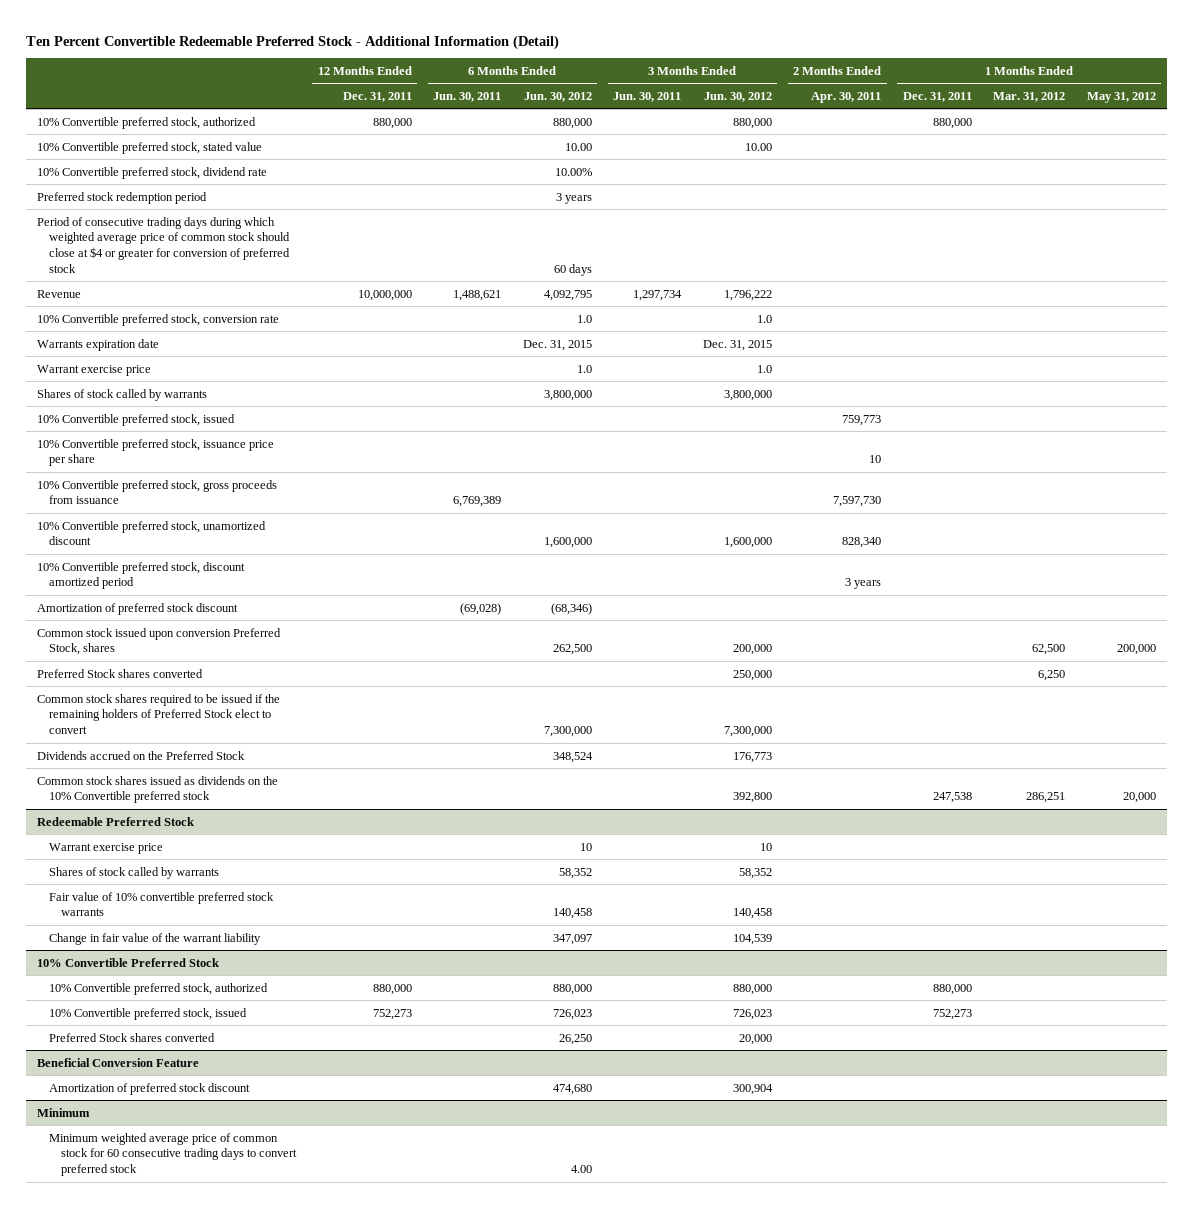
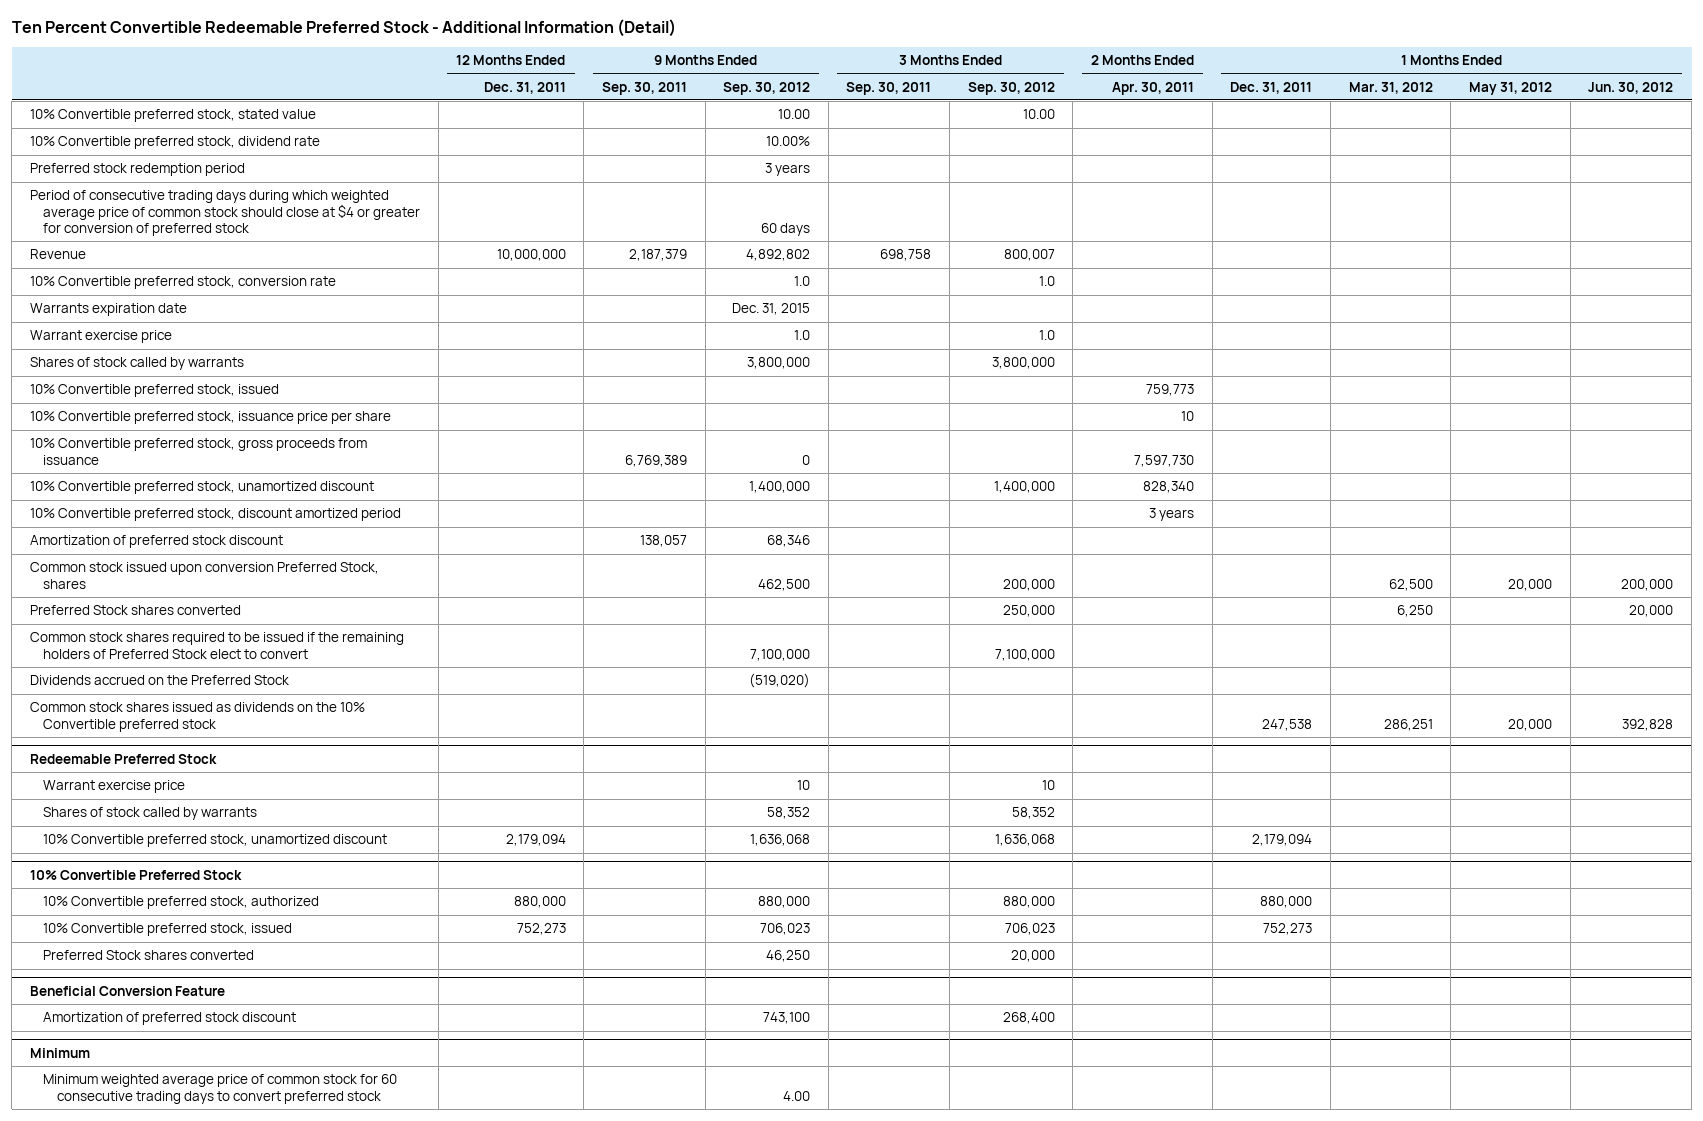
- | 12 Months Ended Dec. 31, 2011 | 6 Months Ended Jun. 30, 2011 | 6 Months Ended Jun. 30, 2012 | 3 Months Ended Jun. 30, 2011 | 3 Months Ended Jun. 30, 2012 | 2 Months Ended Apr. 30, 2011 | 1 Months Ended Dec. 31, 2011 | 1 Months Ended Mar. 31, 2012 | 1 Months Ended May 31, 2012
+ | 12 Months Ended Dec. 31, 2011 | 9 Months Ended Sep. 30, 2011 | 9 Months Ended Sep. 30, 2012 | 3 Months Ended Sep. 30, 2011 | 3 Months Ended Sep. 30, 2012 | 2 Months Ended Apr. 30, 2011 | 1 Months Ended Dec. 31, 2011 | 1 Months Ended Mar. 31, 2012 | 1 Months Ended May 31, 2012 | 1 Months Ended Jun. 30, 2012
- 10% Convertible preferred stock, authorized | 880,000 | | 880,000 | | 880,000 | | 880,000 | |
- Common stock issued upon conversion Preferred Stock, shares | | | 262,500 | | 200,000 | | | 62,500 | 200,000
+ Common stock issued upon conversion Preferred Stock, shares | | | 462,500 | | 200,000 | | | 62,500 | 20,000 | 200,000
@ Redeemable Preferred Stock
- Fair value of 10% convertible preferred stock warrants | | | 140,458 | | 140,458 | | | |
- Change in fair value of the warrant liability | | | 347,097 | | 104,539 | | | |
+ 10% Convertible preferred stock, unamortized discount | 2,179,094 | | 1,636,068 | | 1,636,068 | | 2,179,094 | | |

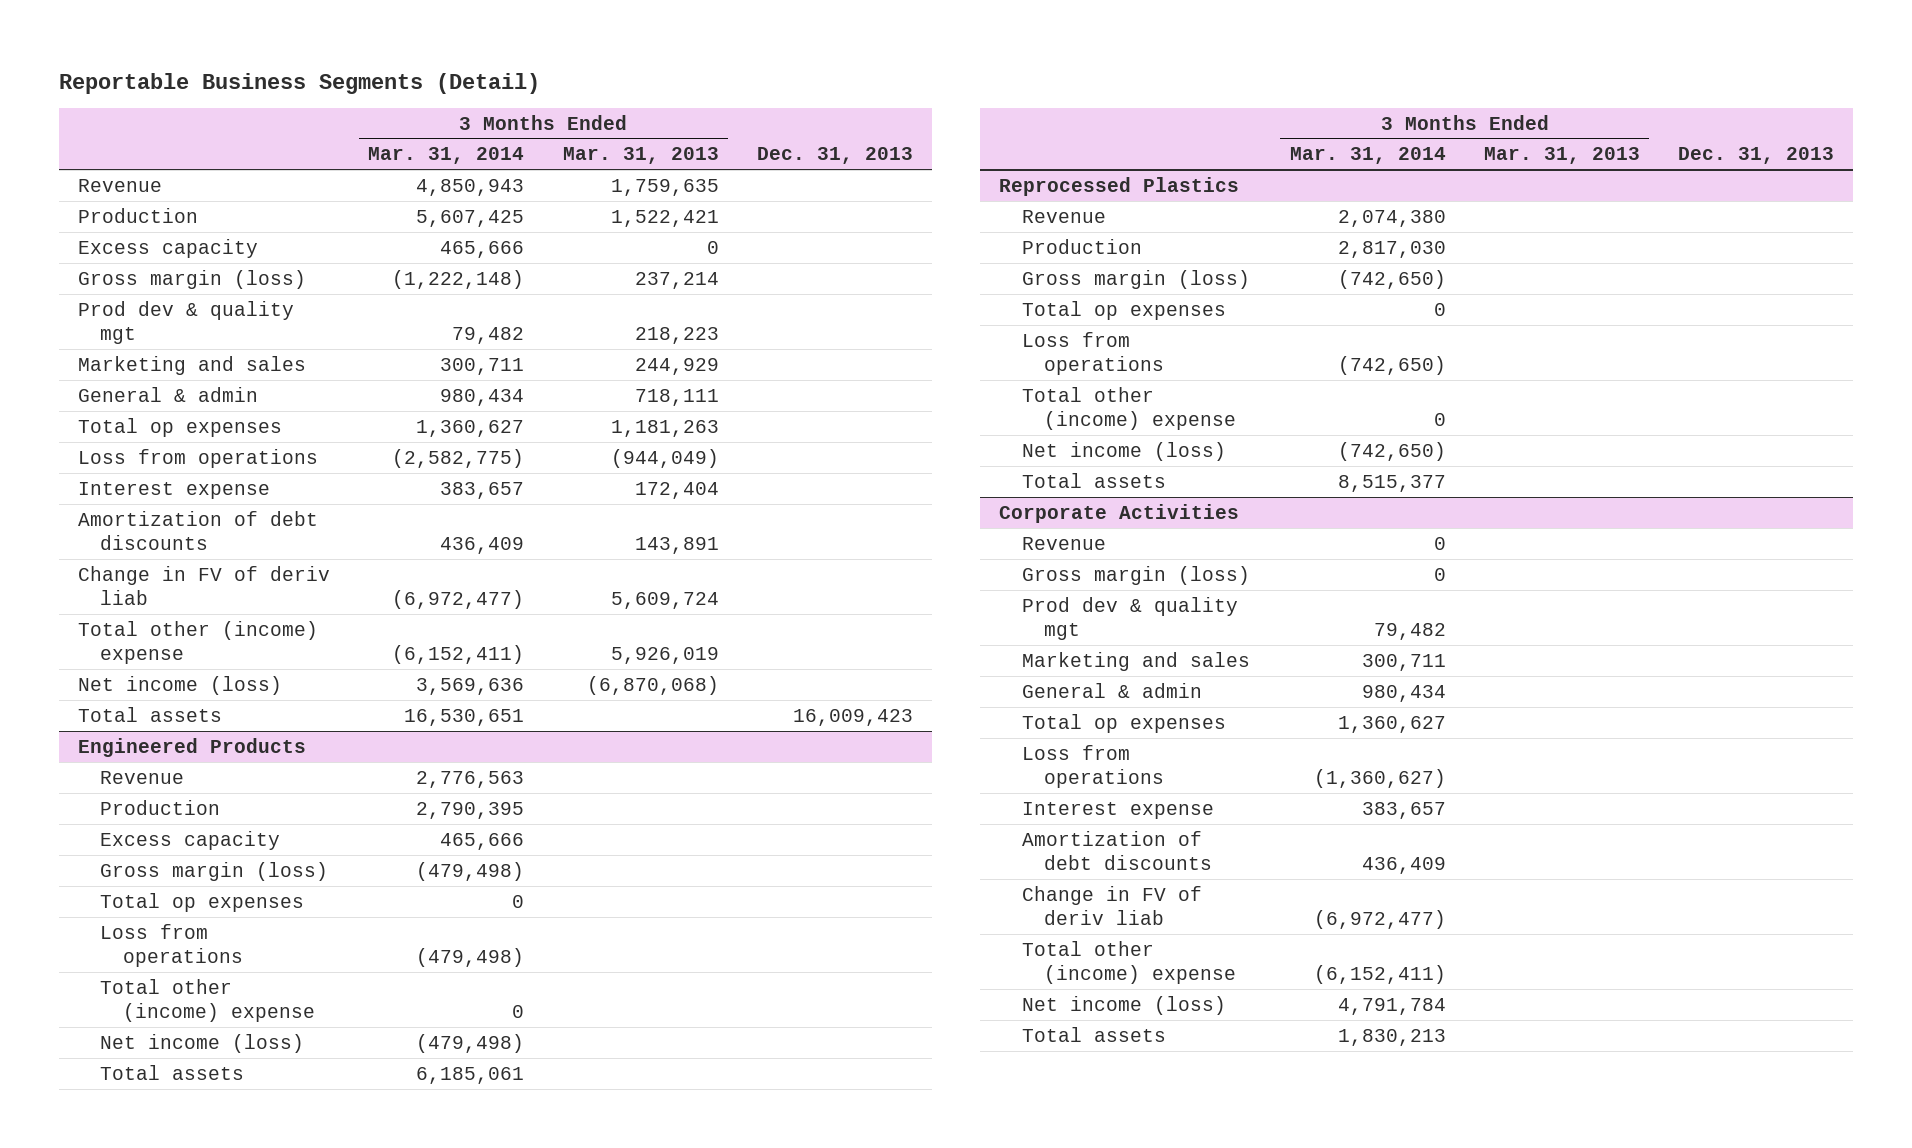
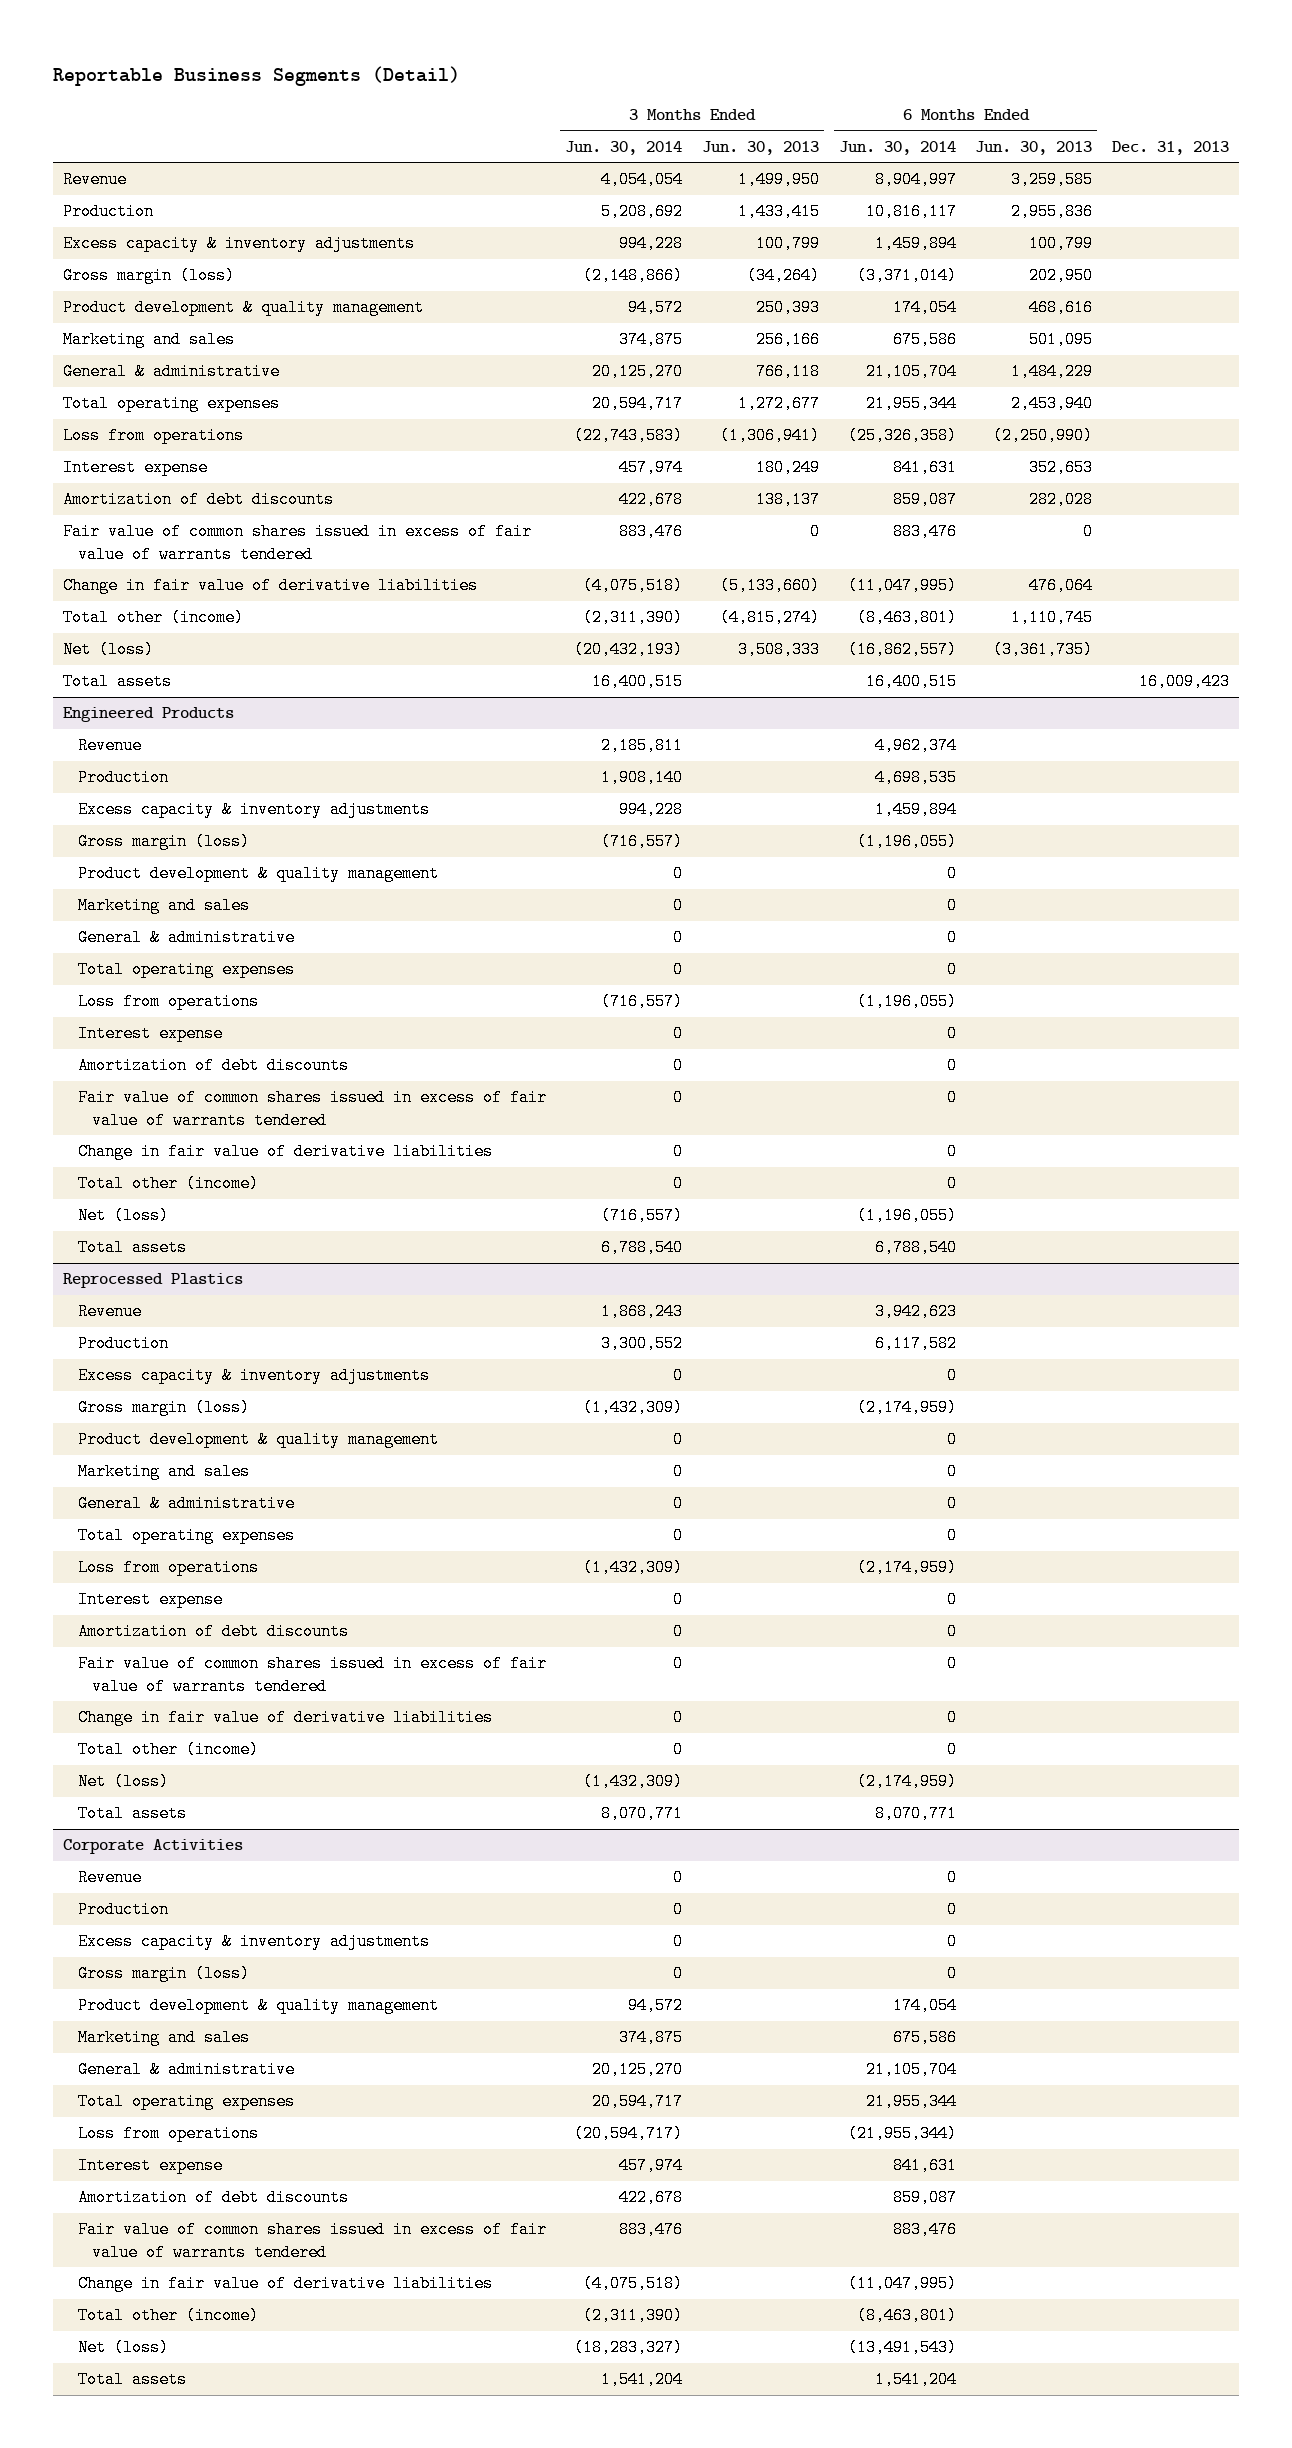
- | 3 Months Ended Mar. 31, 2014 | 3 Months Ended Mar. 31, 2013 | Dec. 31, 2013
+ | 3 Months Ended Jun. 30, 2014 | 3 Months Ended Jun. 30, 2013 | 6 Months Ended Jun. 30, 2014 | 6 Months Ended Jun. 30, 2013 | Dec. 31, 2013
- Excess capacity | 465,666 | 0 |
+ Excess capacity & inventory adjustments | 994,228 | 100,799 | 1,459,894 | 100,799 |
- Prod dev & quality mgt | 79,482 | 218,223 |
+ Product development & quality management | 94,572 | 250,393 | 174,054 | 468,616 |
- General & admin | 980,434 | 718,111 |
- Total op expenses | 1,360,627 | 1,181,263 |
+ General & administrative | 20,125,270 | 766,118 | 21,105,704 | 1,484,229 |
+ Total operating expenses | 20,594,717 | 1,272,677 | 21,955,344 | 2,453,940 |
- Change in FV of deriv liab | (6,972,477) | 5,609,724 |
- Total other (income) expense | (6,152,411) | 5,926,019 |
- Net income (loss) | 3,569,636 | (6,870,068) |
+ Fair value of common shares issued in excess of fair value of warrants tendered | 883,476 | 0 | 883,476 | 0 |
+ Change in fair value of derivative liabilities | (4,075,518) | (5,133,660) | (11,047,995) | 476,064 |
+ Total other (income) | (2,311,390) | (4,815,274) | (8,463,801) | 1,110,745 |
+ Net (loss) | (20,432,193) | 3,508,333 | (16,862,557) | (3,361,735) |
@ Engineered Products
- Excess capacity | 465,666 | |
+ Excess capacity & inventory adjustments | 994,228 | | 1,459,894 | |
- Total op expenses | 0 | |
+ Product development & quality management | 0 | | 0 | |
+ Marketing and sales | 0 | | 0 | |
+ General & administrative | 0 | | 0 | |
+ Total operating expenses | 0 | | 0 | |
- Total other (income) expense | 0 | |
- Net income (loss) | (479,498) | |
+ Interest expense | 0 | | 0 | |
+ Amortization of debt discounts | 0 | | 0 | |
+ Fair value of common shares issued in excess of fair value of warrants tendered | 0 | | 0 | |
+ Change in fair value of derivative liabilities | 0 | | 0 | |
+ Total other (income) | 0 | | 0 | |
+ Net (loss) | (716,557) | | (1,196,055) | |
@ Reprocessed Plastics
+ Excess capacity & inventory adjustments | 0 | | 0 | |
- Total op expenses | 0 | |
+ Product development & quality management | 0 | | 0 | |
+ Marketing and sales | 0 | | 0 | |
+ General & administrative | 0 | | 0 | |
+ Total operating expenses | 0 | | 0 | |
- Total other (income) expense | 0 | |
- Net income (loss) | (742,650) | |
+ Interest expense | 0 | | 0 | |
+ Amortization of debt discounts | 0 | | 0 | |
+ Fair value of common shares issued in excess of fair value of warrants tendered | 0 | | 0 | |
+ Change in fair value of derivative liabilities | 0 | | 0 | |
+ Total other (income) | 0 | | 0 | |
+ Net (loss) | (1,432,309) | | (2,174,959) | |
@ Corporate Activities
+ Production | 0 | | 0 | |
+ Excess capacity & inventory adjustments | 0 | | 0 | |
- Prod dev & quality mgt | 79,482 | |
+ Product development & quality management | 94,572 | | 174,054 | |
- General & admin | 980,434 | |
- Total op expenses | 1,360,627 | |
+ General & administrative | 20,125,270 | | 21,105,704 | |
+ Total operating expenses | 20,594,717 | | 21,955,344 | |
- Change in FV of deriv liab | (6,972,477) | |
- Total other (income) expense | (6,152,411) | |
- Net income (loss) | 4,791,784 | |
+ Fair value of common shares issued in excess of fair value of warrants tendered | 883,476 | | 883,476 | |
+ Change in fair value of derivative liabilities | (4,075,518) | | (11,047,995) | |
+ Total other (income) | (2,311,390) | | (8,463,801) | |
+ Net (loss) | (18,283,327) | | (13,491,543) | |

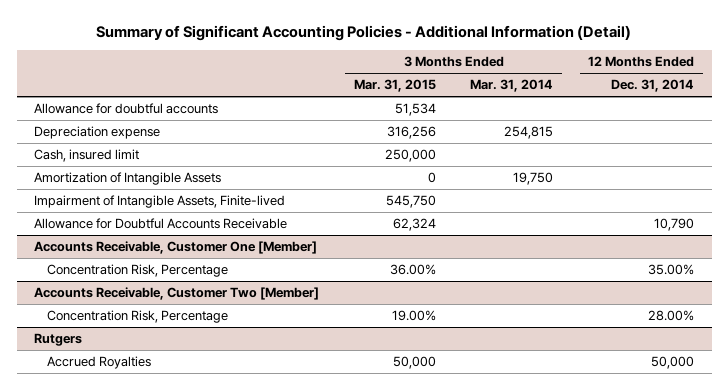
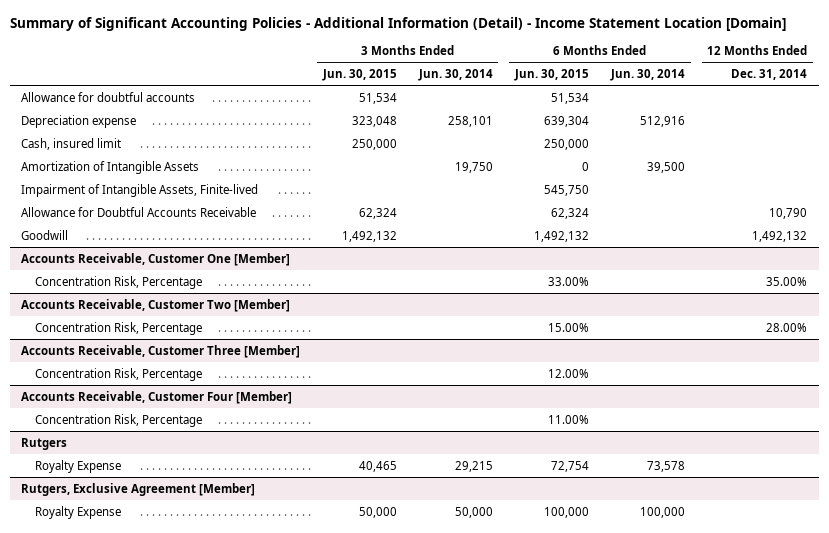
- Summary of Significant Accounting Policies - Additional Information (Detail)
+ Summary of Significant Accounting Policies - Additional Information (Detail) - Income Statement Location [Domain]
- | 3 Months Ended Mar. 31, 2015 | 3 Months Ended Mar. 31, 2014 | 12 Months Ended Dec. 31, 2014
+ | 3 Months Ended Jun. 30, 2015 | 3 Months Ended Jun. 30, 2014 | 6 Months Ended Jun. 30, 2015 | 6 Months Ended Jun. 30, 2014 | 12 Months Ended Dec. 31, 2014
+ Goodwill | 1,492,132 | | 1,492,132 | | 1,492,132
+ Accounts Receivable, Customer Three [Member]
+ Concentration Risk, Percentage | | | 12.00% | |
+ Accounts Receivable, Customer Four [Member]
+ Concentration Risk, Percentage | | | 11.00% | |
@ Rutgers
- Accrued Royalties | 50,000 | | 50,000
+ Royalty Expense | 40,465 | 29,215 | 72,754 | 73,578 |
+ Rutgers, Exclusive Agreement [Member]
+ Royalty Expense | 50,000 | 50,000 | 100,000 | 100,000 |

